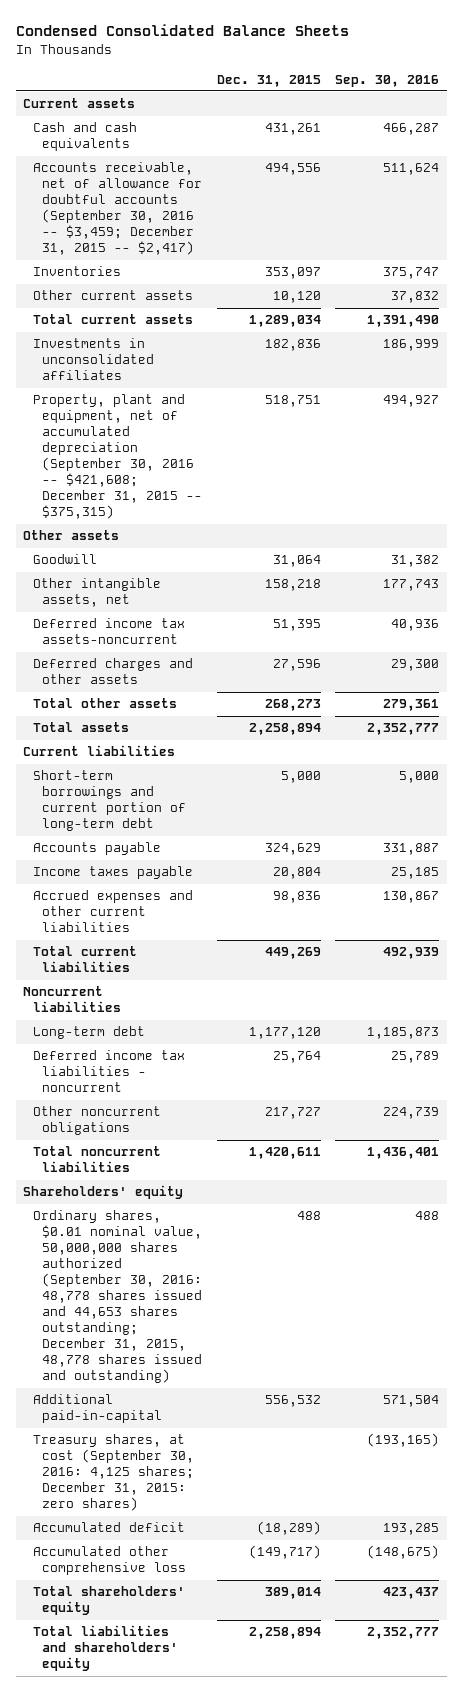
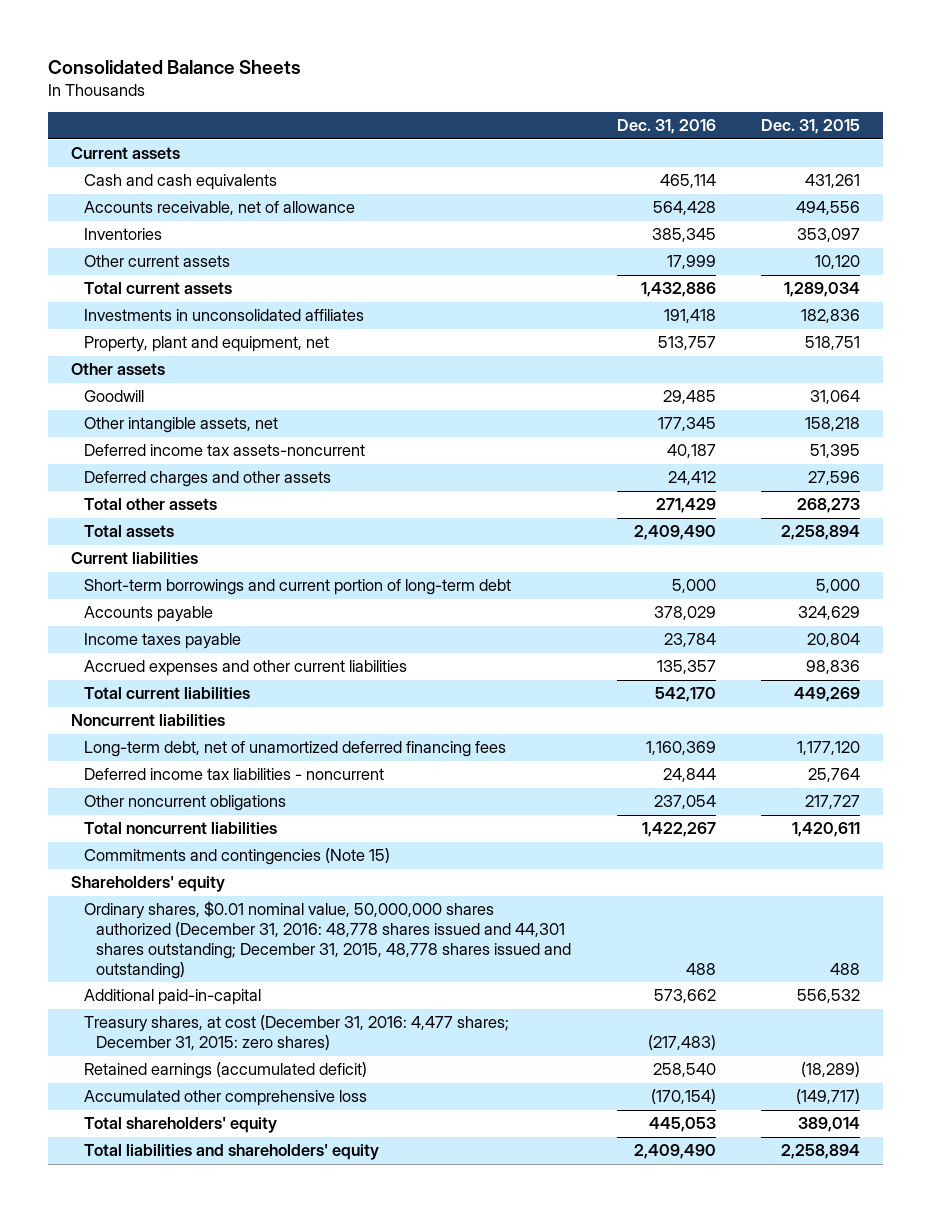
- Condensed Consolidated Balance Sheets
+ Consolidated Balance Sheets
- | Dec. 31, 2015 | Sep. 30, 2016
+ | Dec. 31, 2016 | Dec. 31, 2015
- Accounts receivable, net of allowance for doubtful accounts (September 30, 2016 -- $3,459; December 31, 2015 -- $2,417) | 494,556 | 511,624
+ Accounts receivable, net of allowance | 564,428 | 494,556
- Property, plant and equipment, net of accumulated depreciation (September 30, 2016 -- $421,608; December 31, 2015 -- $375,315) | 518,751 | 494,927
+ Property, plant and equipment, net | 513,757 | 518,751
- Long-term debt | 1,177,120 | 1,185,873
+ Long-term debt, net of unamortized deferred financing fees | 1,160,369 | 1,177,120
+ Commitments and contingencies (Note 15)
- Ordinary shares, $0.01 nominal value, 50,000,000 shares authorized (September 30, 2016: 48,778 shares issued and 44,653 shares outstanding; December 31, 2015, 48,778 shares issued and outstanding) | 488 | 488
+ Ordinary shares, $0.01 nominal value, 50,000,000 shares authorized (December 31, 2016: 48,778 shares issued and 44,301 shares outstanding; December 31, 2015, 48,778 shares issued and outstanding) | 488 | 488
- Treasury shares, at cost (September 30, 2016: 4,125 shares; December 31, 2015: zero shares) | | (193,165)
- Accumulated deficit | (18,289) | 193,285
+ Treasury shares, at cost (December 31, 2016: 4,477 shares; December 31, 2015: zero shares) | (217,483) |
+ Retained earnings (accumulated deficit) | 258,540 | (18,289)

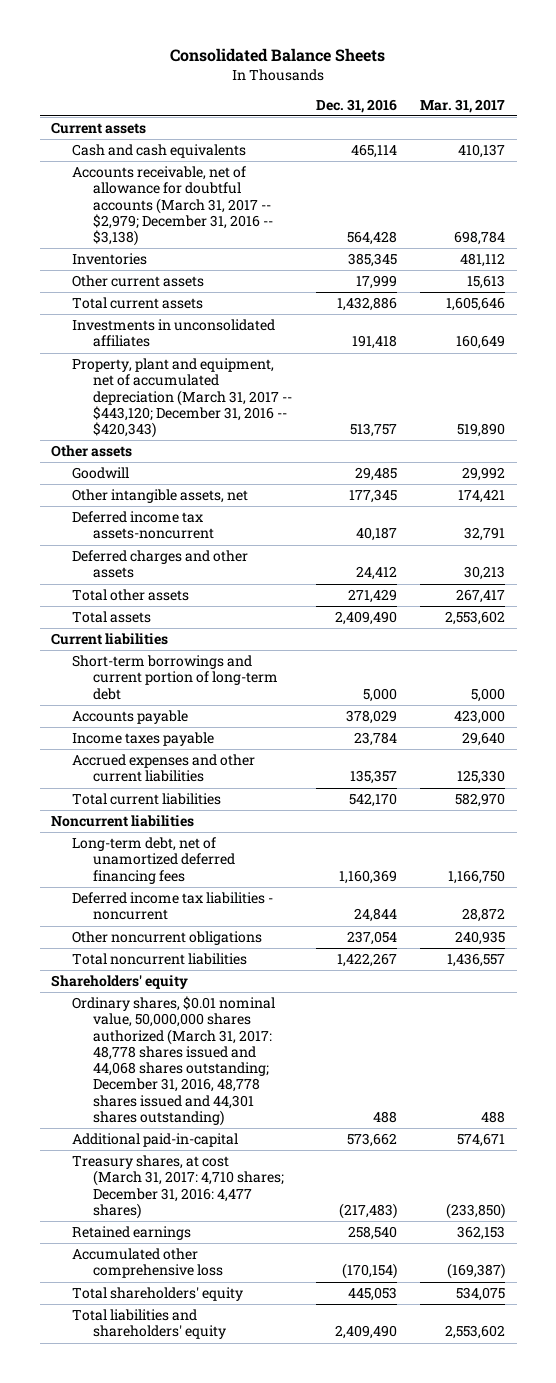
- | Dec. 31, 2016 | Dec. 31, 2015
+ | Dec. 31, 2016 | Mar. 31, 2017
- Accounts receivable, net of allowance | 564,428 | 494,556
+ Accounts receivable, net of allowance for doubtful accounts (March 31, 2017 -- $2,979; December 31, 2016 -- $3,138) | 564,428 | 698,784
- Property, plant and equipment, net | 513,757 | 518,751
+ Property, plant and equipment, net of accumulated depreciation (March 31, 2017 -- $443,120; December 31, 2016 -- $420,343) | 513,757 | 519,890
- Commitments and contingencies (Note 15)
- Ordinary shares, $0.01 nominal value, 50,000,000 shares authorized (December 31, 2016: 48,778 shares issued and 44,301 shares outstanding; December 31, 2015, 48,778 shares issued and outstanding) | 488 | 488
+ Ordinary shares, $0.01 nominal value, 50,000,000 shares authorized (March 31, 2017: 48,778 shares issued and 44,068 shares outstanding; December 31, 2016, 48,778 shares issued and 44,301 shares outstanding) | 488 | 488
- Treasury shares, at cost (December 31, 2016: 4,477 shares; December 31, 2015: zero shares) | (217,483) |
- Retained earnings (accumulated deficit) | 258,540 | (18,289)
+ Treasury shares, at cost (March 31, 2017: 4,710 shares; December 31, 2016: 4,477 shares) | (217,483) | (233,850)
+ Retained earnings | 258,540 | 362,153

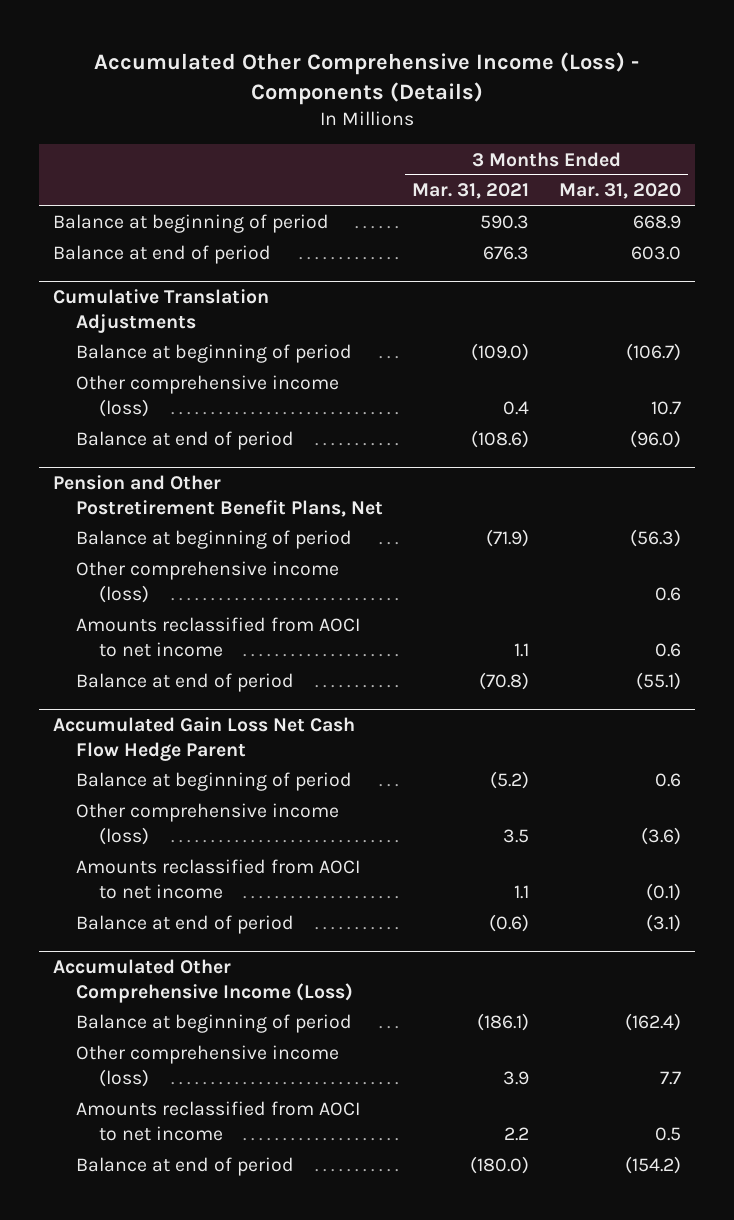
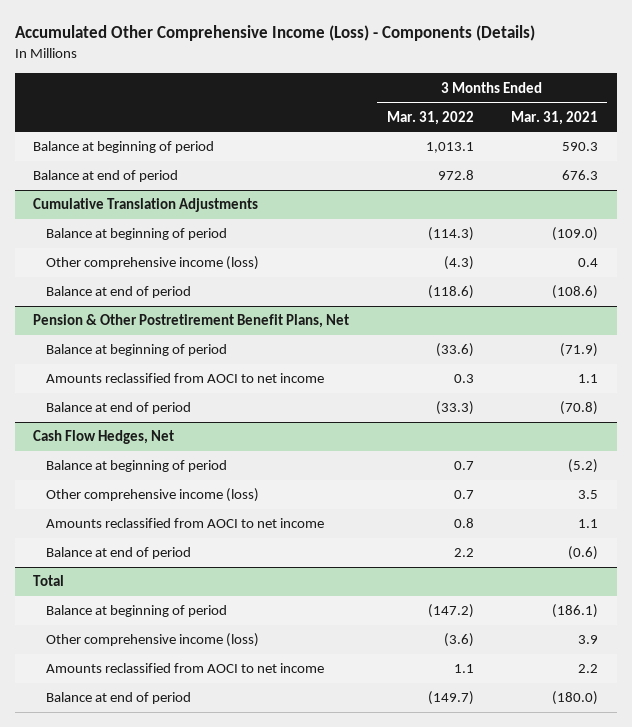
- | 3 Months Ended Mar. 31, 2021 | 3 Months Ended Mar. 31, 2020
+ | 3 Months Ended Mar. 31, 2022 | 3 Months Ended Mar. 31, 2021
- Pension and Other Postretirement Benefit Plans, Net
+ Pension & Other Postretirement Benefit Plans, Net
- Other comprehensive income (loss) | | 0.6
- Accumulated Gain Loss Net Cash Flow Hedge Parent
+ Cash Flow Hedges, Net
- Accumulated Other Comprehensive Income (Loss)
+ Total

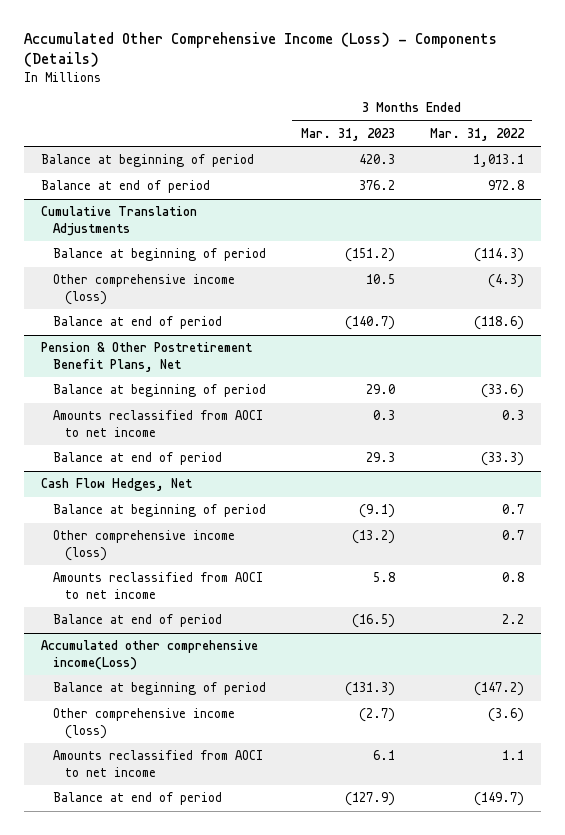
- | 3 Months Ended Mar. 31, 2022 | 3 Months Ended Mar. 31, 2021
+ | 3 Months Ended Mar. 31, 2023 | 3 Months Ended Mar. 31, 2022
- Total
+ Accumulated other comprehensive income(Loss)

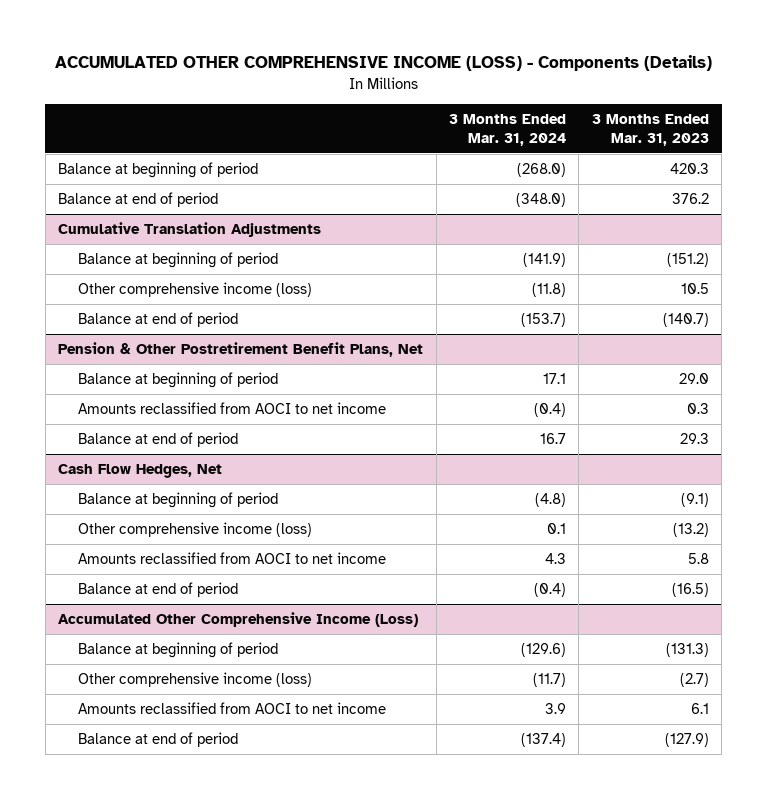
- Accumulated Other Comprehensive Income (Loss) - Components (Details)
+ ACCUMULATED OTHER COMPREHENSIVE INCOME (LOSS) - Components (Details)
- | 3 Months Ended Mar. 31, 2023 | 3 Months Ended Mar. 31, 2022
+ | 3 Months Ended Mar. 31, 2024 | 3 Months Ended Mar. 31, 2023
- Accumulated other comprehensive income(Loss)
+ Accumulated Other Comprehensive Income (Loss)

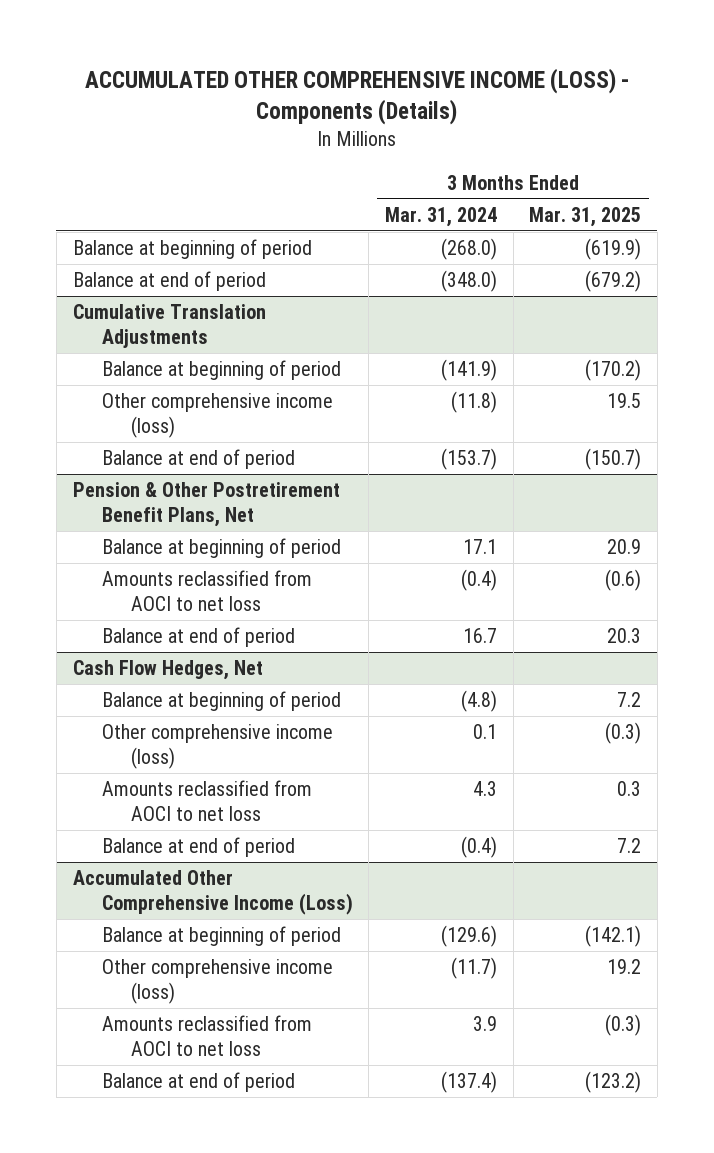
- | 3 Months Ended Mar. 31, 2024 | 3 Months Ended Mar. 31, 2023
+ | 3 Months Ended Mar. 31, 2024 | 3 Months Ended Mar. 31, 2025
@ Pension & Other Postretirement Benefit Plans, Net
- Amounts reclassified from AOCI to net income | (0.4) | 0.3
+ Amounts reclassified from AOCI to net loss | (0.4) | (0.6)
@ Cash Flow Hedges, Net
- Amounts reclassified from AOCI to net income | 4.3 | 5.8
+ Amounts reclassified from AOCI to net loss | 4.3 | 0.3
@ Accumulated Other Comprehensive Income (Loss)
- Amounts reclassified from AOCI to net income | 3.9 | 6.1
+ Amounts reclassified from AOCI to net loss | 3.9 | (0.3)

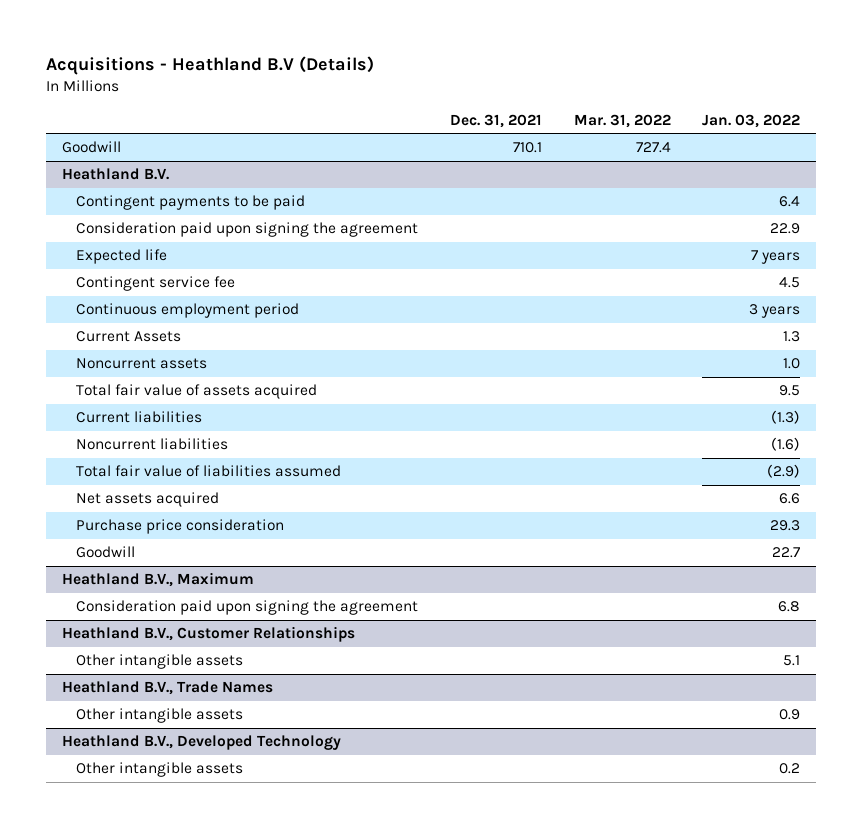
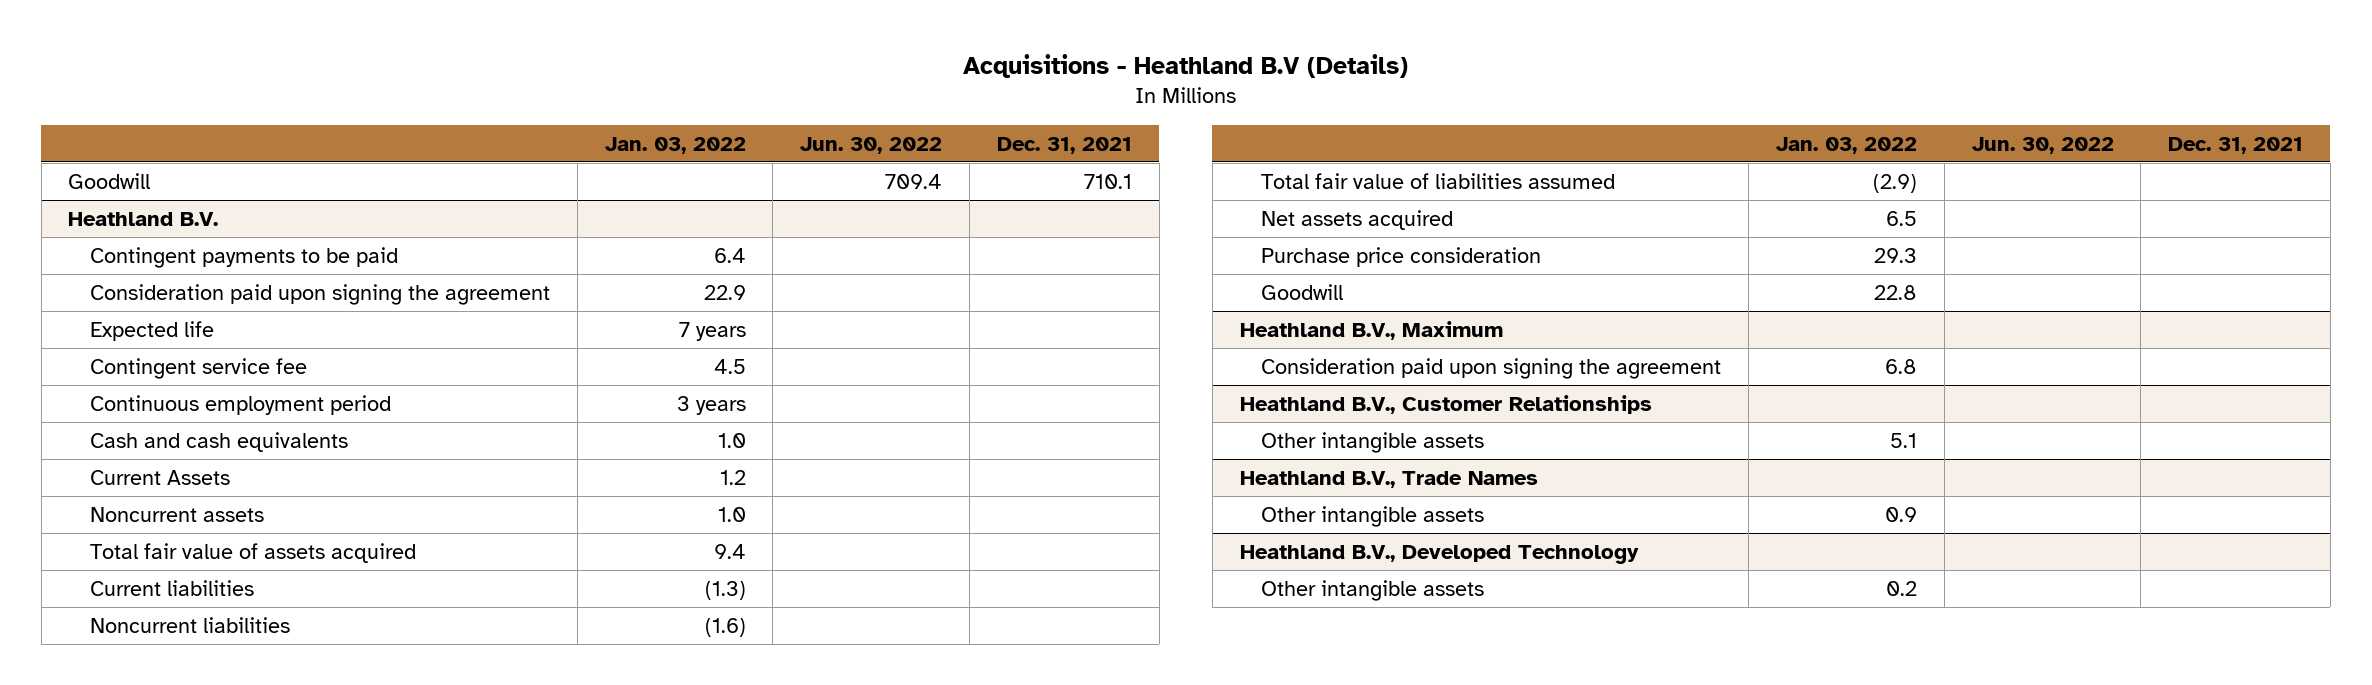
- | Dec. 31, 2021 | Mar. 31, 2022 | Jan. 03, 2022
+ | Jan. 03, 2022 | Jun. 30, 2022 | Dec. 31, 2021
@ Heathland B.V.
- Current Assets | | | 1.3
+ Cash and cash equivalents | 1.0 | |
+ Current Assets | 1.2 | |
- Total fair value of assets acquired | | | 9.5
+ Total fair value of assets acquired | 9.4 | |
- Net assets acquired | | | 6.6
+ Net assets acquired | 6.5 | |
- Goodwill | | | 22.7
+ Goodwill | 22.8 | |

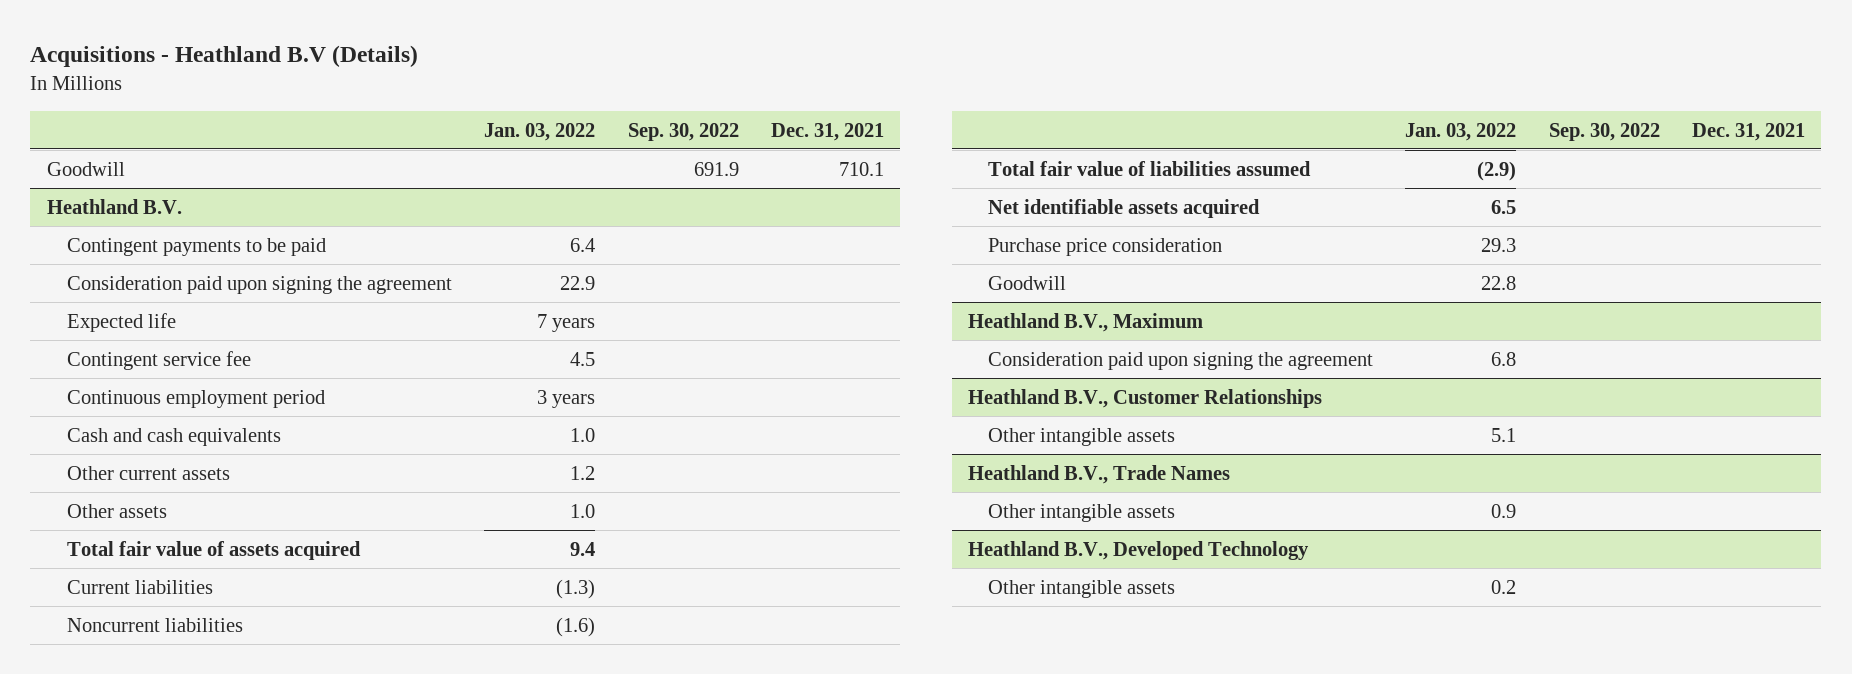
- | Jan. 03, 2022 | Jun. 30, 2022 | Dec. 31, 2021
+ | Jan. 03, 2022 | Sep. 30, 2022 | Dec. 31, 2021
@ Heathland B.V.
- Current Assets | 1.2 | |
- Noncurrent assets | 1.0 | |
+ Other current assets | 1.2 | |
+ Other assets | 1.0 | |
- Net assets acquired | 6.5 | |
+ Net identifiable assets acquired | 6.5 | |

